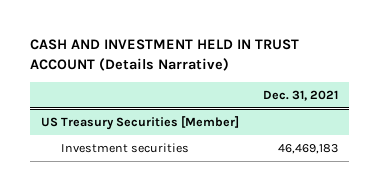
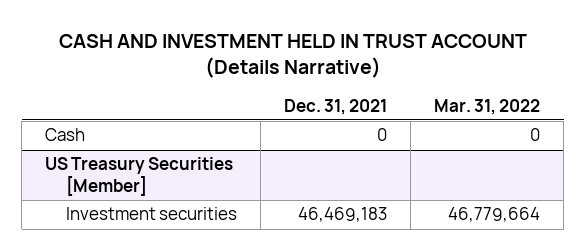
- | Dec. 31, 2021
+ | Dec. 31, 2021 | Mar. 31, 2022
+ Cash | 0 | 0

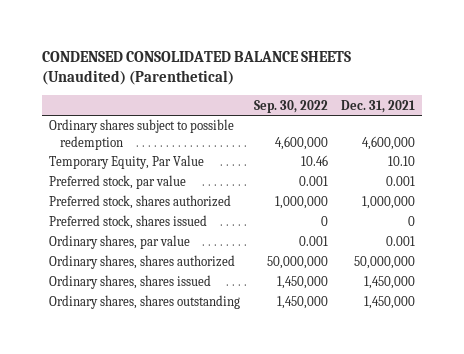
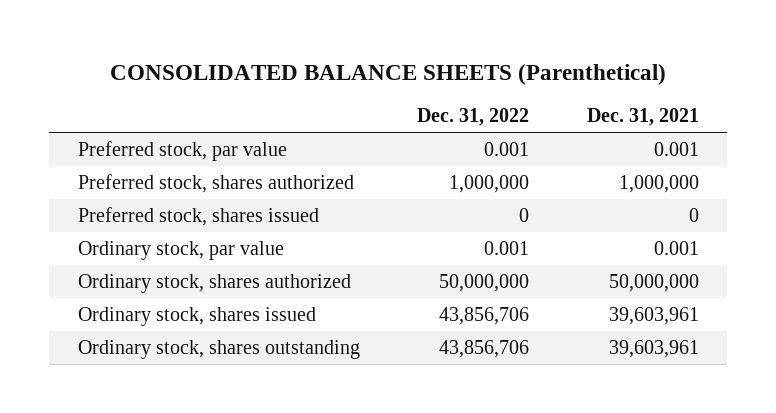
- CONDENSED CONSOLIDATED BALANCE SHEETS (Unaudited) (Parenthetical)
+ CONSOLIDATED BALANCE SHEETS (Parenthetical)
- | Sep. 30, 2022 | Dec. 31, 2021
+ | Dec. 31, 2022 | Dec. 31, 2021
- Ordinary shares subject to possible redemption | 4,600,000 | 4,600,000
- Temporary Equity, Par Value | 10.46 | 10.10
- Ordinary shares, par value | 0.001 | 0.001
- Ordinary shares, shares authorized | 50,000,000 | 50,000,000
- Ordinary shares, shares issued | 1,450,000 | 1,450,000
- Ordinary shares, shares outstanding | 1,450,000 | 1,450,000
+ Ordinary stock, par value | 0.001 | 0.001
+ Ordinary stock, shares authorized | 50,000,000 | 50,000,000
+ Ordinary stock, shares issued | 43,856,706 | 39,603,961
+ Ordinary stock, shares outstanding | 43,856,706 | 39,603,961

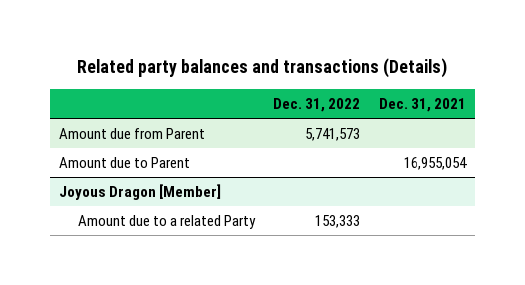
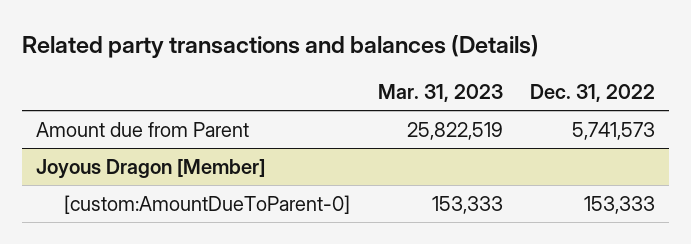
- Related party balances and transactions (Details)
+ Related party transactions and balances (Details)
- | Dec. 31, 2022 | Dec. 31, 2021
+ | Mar. 31, 2023 | Dec. 31, 2022
- Amount due to Parent | | 16,955,054
@ Joyous Dragon [Member]
- Amount due to a related Party | 153,333 |
+ [custom:AmountDueToParent-0] | 153,333 | 153,333

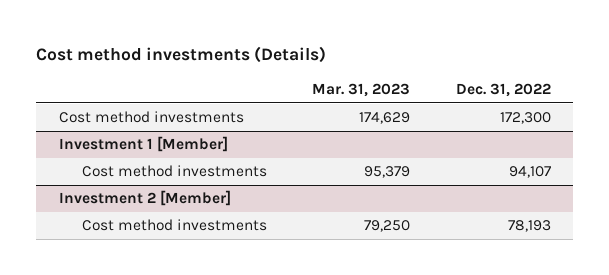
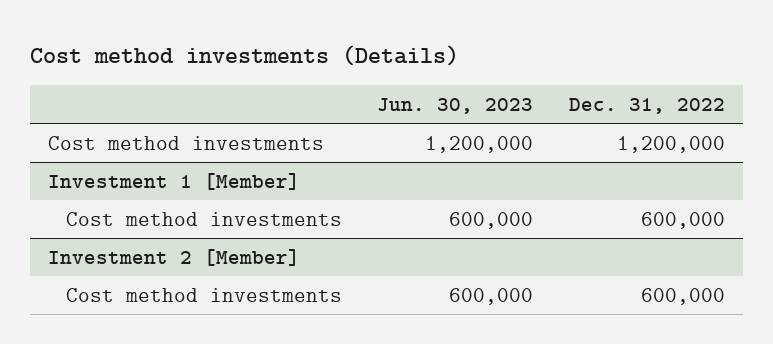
- | Mar. 31, 2023 | Dec. 31, 2022
+ | Jun. 30, 2023 | Dec. 31, 2022
- Cost method investments | 174,629 | 172,300
+ Cost method investments | 1,200,000 | 1,200,000
@ Investment 1 [Member]
- Cost method investments | 95,379 | 94,107
+ Cost method investments | 600,000 | 600,000
@ Investment 2 [Member]
- Cost method investments | 79,250 | 78,193
+ Cost method investments | 600,000 | 600,000

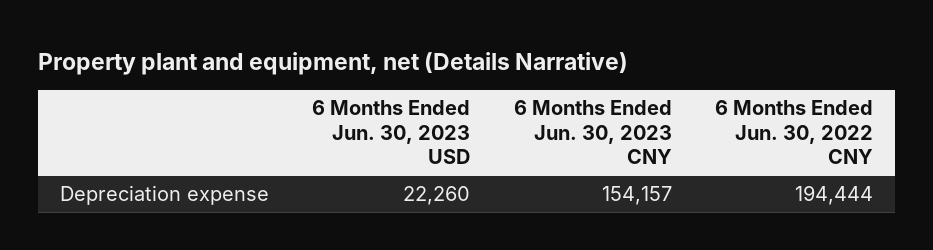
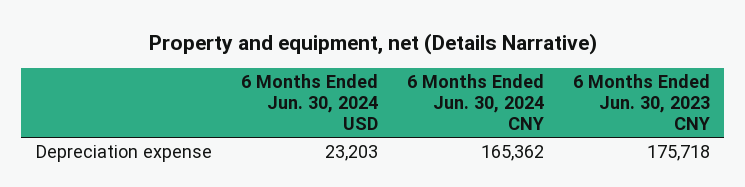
- Property plant and equipment, net (Details Narrative)
+ Property and equipment, net (Details Narrative)
- | 6 Months Ended Jun. 30, 2023 USD | 6 Months Ended Jun. 30, 2023 CNY | 6 Months Ended Jun. 30, 2022 CNY
+ | 6 Months Ended Jun. 30, 2024 USD | 6 Months Ended Jun. 30, 2024 CNY | 6 Months Ended Jun. 30, 2023 CNY
- Depreciation expense | 22,260 | 154,157 | 194,444
+ Depreciation expense | 23,203 | 165,362 | 175,718

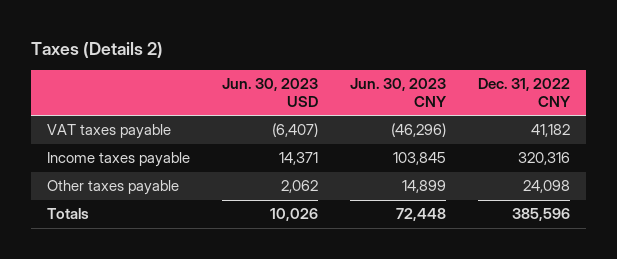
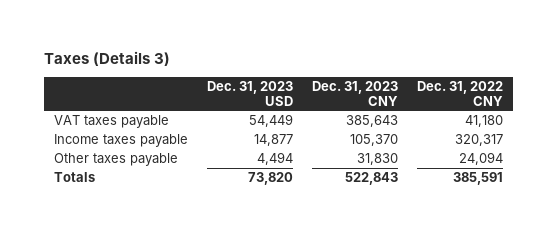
- Taxes (Details 2)
+ Taxes (Details 3)
- | Jun. 30, 2023 USD | Jun. 30, 2023 CNY | Dec. 31, 2022 CNY
+ | Dec. 31, 2023 USD | Dec. 31, 2023 CNY | Dec. 31, 2022 CNY
- VAT taxes payable | (6,407) | (46,296) | 41,182
- Income taxes payable | 14,371 | 103,845 | 320,316
- Other taxes payable | 2,062 | 14,899 | 24,098
- Totals | 10,026 | 72,448 | 385,596
+ VAT taxes payable | 54,449 | 385,643 | 41,180
+ Income taxes payable | 14,877 | 105,370 | 320,317
+ Other taxes payable | 4,494 | 31,830 | 24,094
+ Totals | 73,820 | 522,843 | 385,591

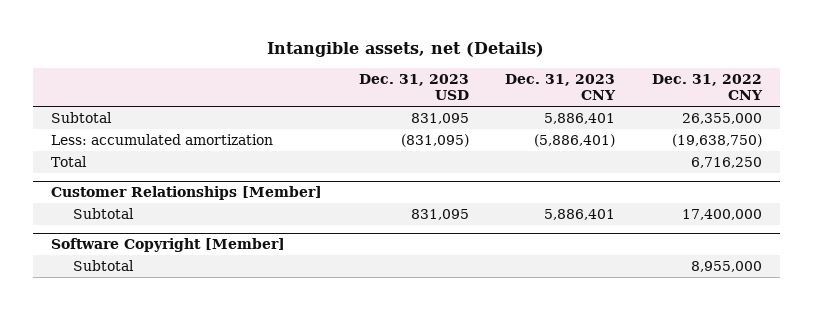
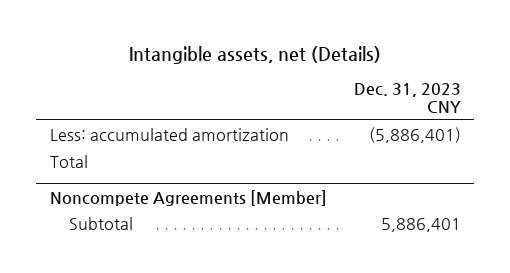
- | Dec. 31, 2023 USD | Dec. 31, 2023 CNY | Dec. 31, 2022 CNY
+ | Dec. 31, 2023 CNY
- Subtotal | 831,095 | 5,886,401 | 26,355,000
- Customer Relationships [Member]
+ Noncompete Agreements [Member]
- Software Copyright [Member]
- Subtotal | | | 8,955,000

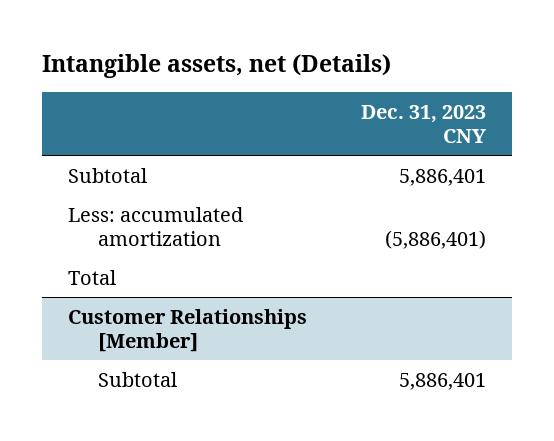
+ Subtotal | 5,886,401
- Noncompete Agreements [Member]
+ Customer Relationships [Member]

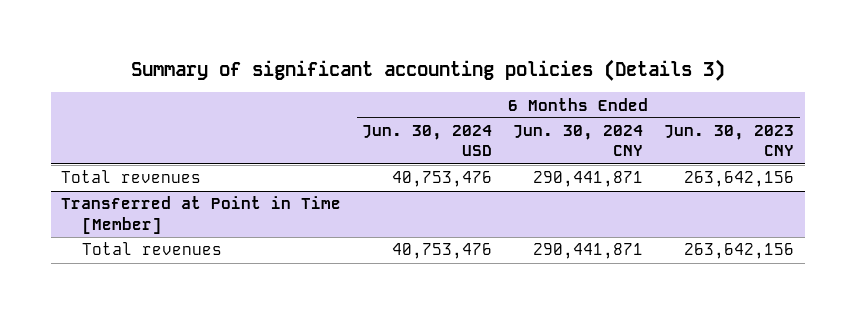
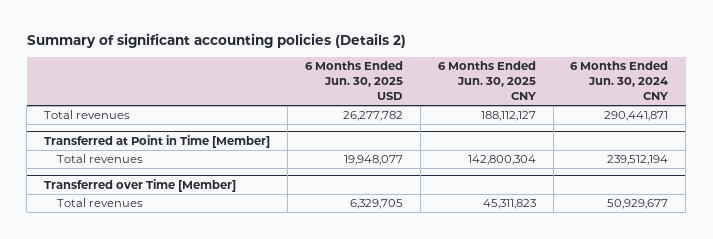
- Summary of significant accounting policies (Details 3)
+ Summary of significant accounting policies (Details 2)
- | 6 Months Ended Jun. 30, 2024 USD | 6 Months Ended Jun. 30, 2024 CNY | 6 Months Ended Jun. 30, 2023 CNY
+ | 6 Months Ended Jun. 30, 2025 USD | 6 Months Ended Jun. 30, 2025 CNY | 6 Months Ended Jun. 30, 2024 CNY
@ Transferred at Point in Time [Member]
- Total revenues | 40,753,476 | 290,441,871 | 263,642,156
+ Total revenues | 19,948,077 | 142,800,304 | 239,512,194
+ Transferred over Time [Member]
+ Total revenues | 6,329,705 | 45,311,823 | 50,929,677

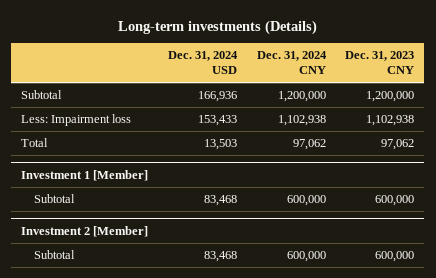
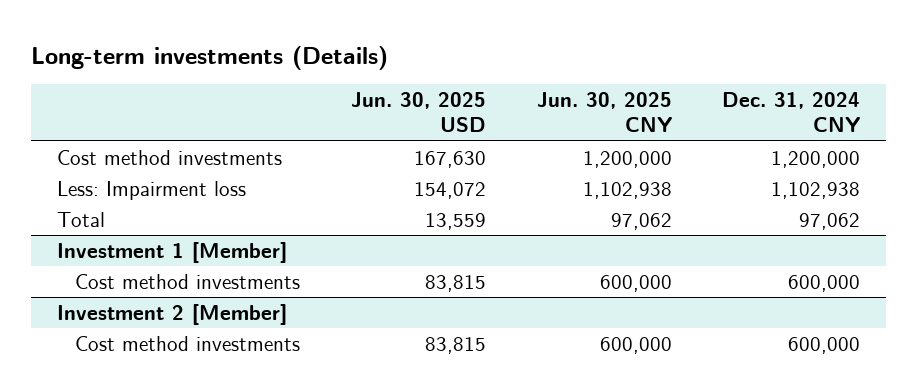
- | Dec. 31, 2024 USD | Dec. 31, 2024 CNY | Dec. 31, 2023 CNY
+ | Jun. 30, 2025 USD | Jun. 30, 2025 CNY | Dec. 31, 2024 CNY
- Subtotal | 166,936 | 1,200,000 | 1,200,000
+ Cost method investments | 167,630 | 1,200,000 | 1,200,000
@ Investment 1 [Member]
- Subtotal | 83,468 | 600,000 | 600,000
+ Cost method investments | 83,815 | 600,000 | 600,000
@ Investment 2 [Member]
- Subtotal | 83,468 | 600,000 | 600,000
+ Cost method investments | 83,815 | 600,000 | 600,000

